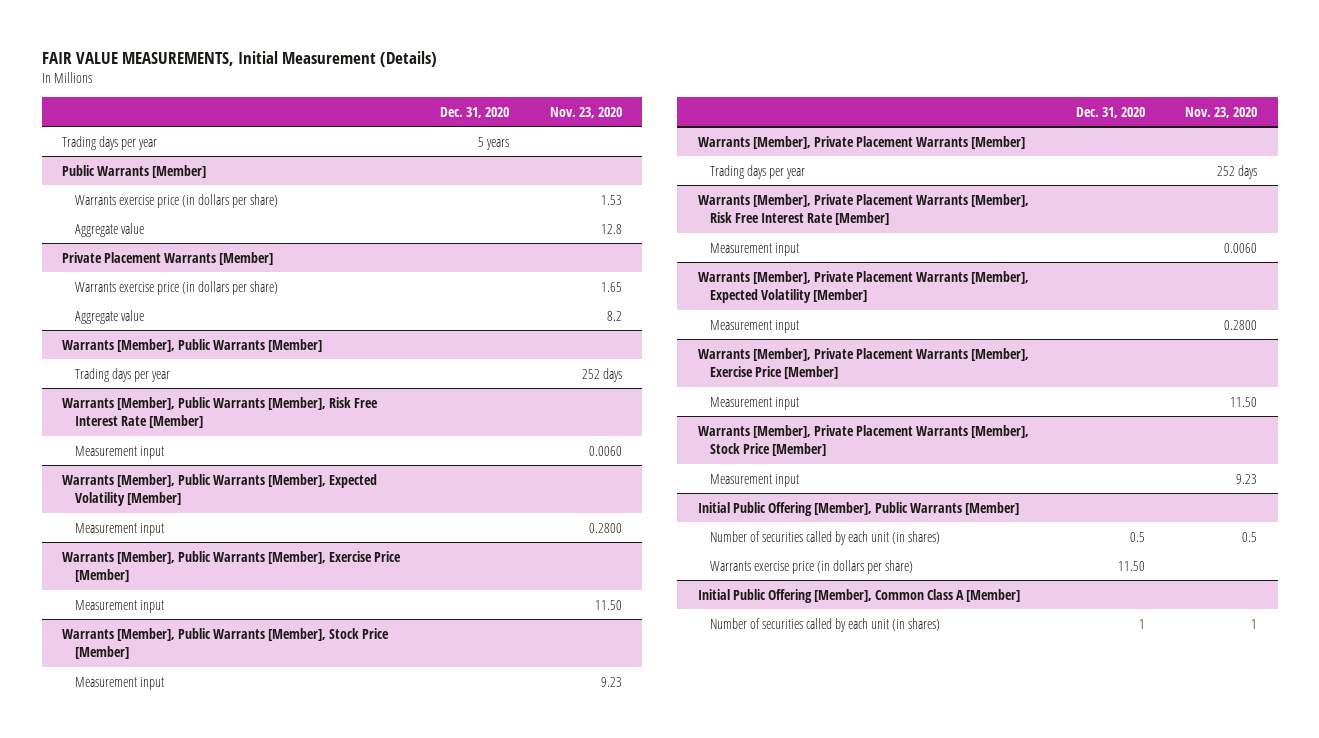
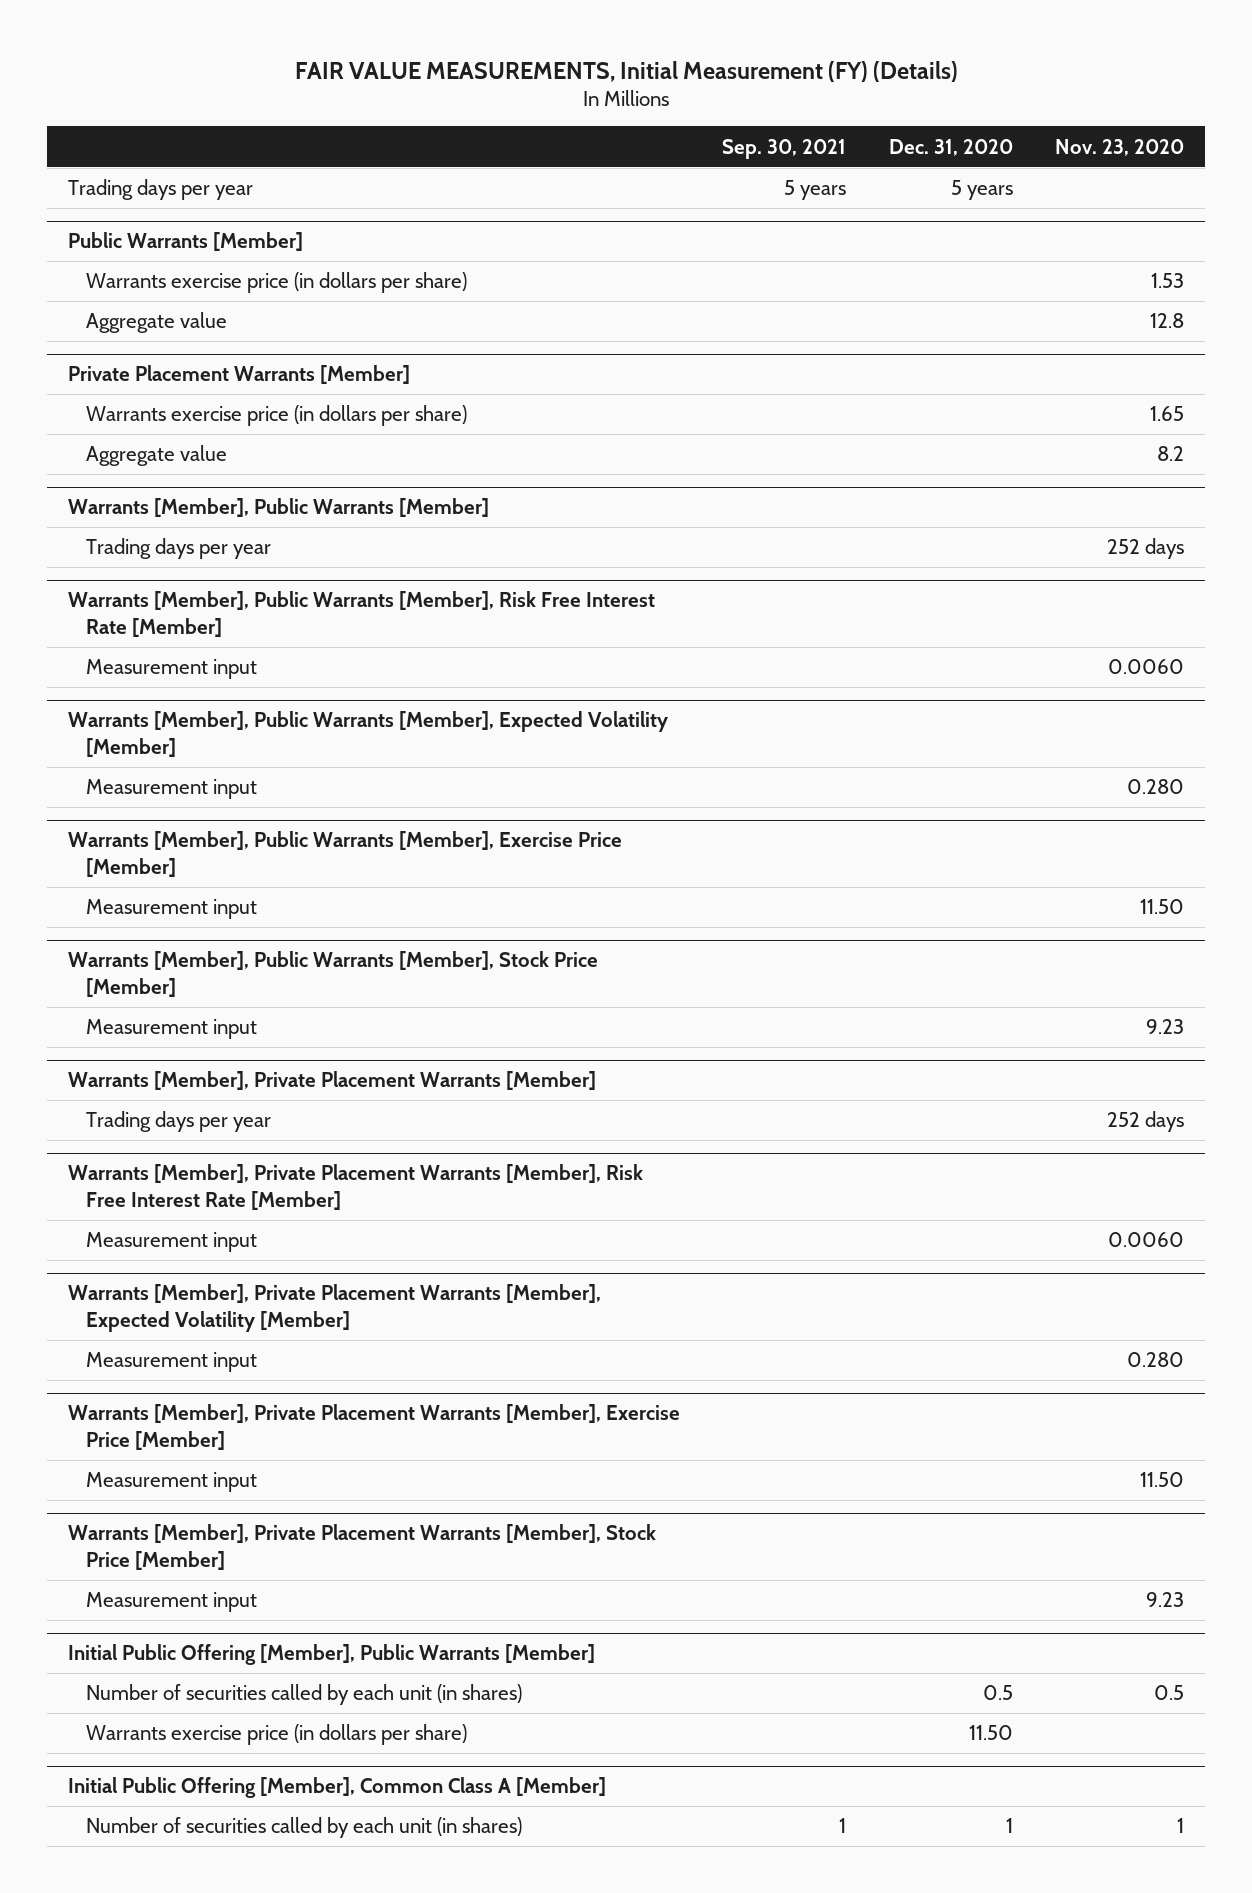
- FAIR VALUE MEASUREMENTS, Initial Measurement (Details)
+ FAIR VALUE MEASUREMENTS, Initial Measurement (FY) (Details)
- | Dec. 31, 2020 | Nov. 23, 2020
+ | Sep. 30, 2021 | Dec. 31, 2020 | Nov. 23, 2020
@ Warrants [Member], Public Warrants [Member], Expected Volatility [Member]
- Measurement input | | 0.2800
+ Measurement input | | | 0.280
@ Warrants [Member], Private Placement Warrants [Member], Expected Volatility [Member]
- Measurement input | | 0.2800
+ Measurement input | | | 0.280

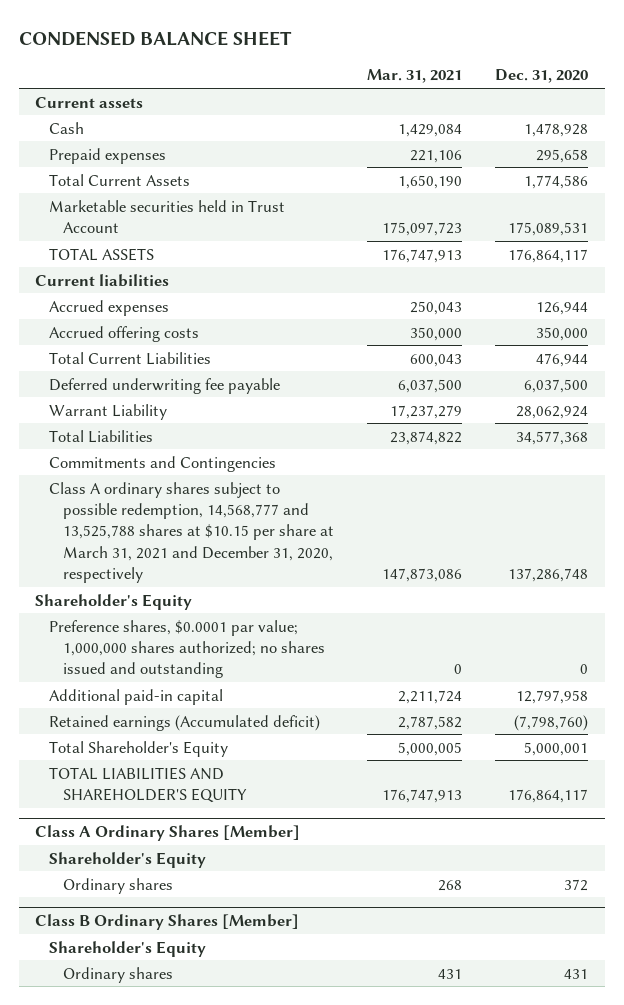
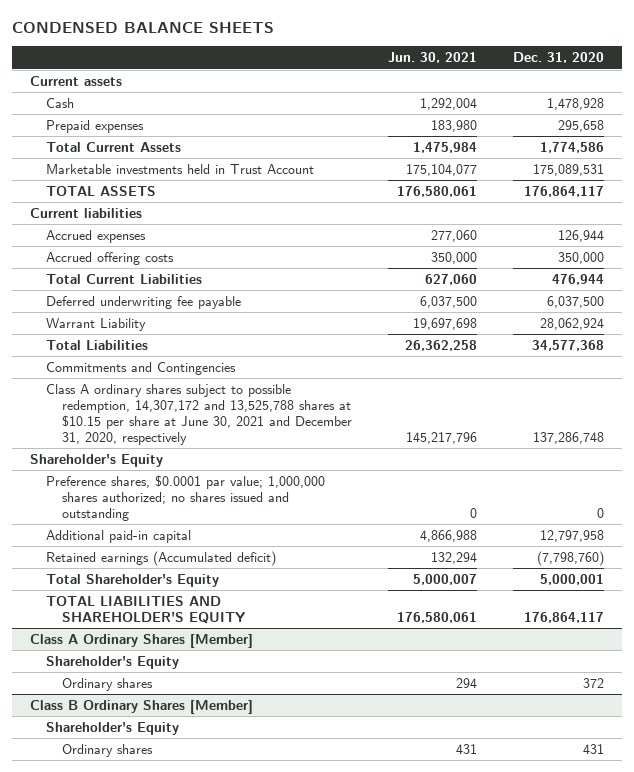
- CONDENSED BALANCE SHEET
+ CONDENSED BALANCE SHEETS
- | Mar. 31, 2021 | Dec. 31, 2020
+ | Jun. 30, 2021 | Dec. 31, 2020
- Marketable securities held in Trust Account | 175,097,723 | 175,089,531
+ Marketable investments held in Trust Account | 175,104,077 | 175,089,531
- Class A ordinary shares subject to possible redemption, 14,568,777 and 13,525,788 shares at $10.15 per share at March 31, 2021 and December 31, 2020, respectively | 147,873,086 | 137,286,748
+ Class A ordinary shares subject to possible redemption, 14,307,172 and 13,525,788 shares at $10.15 per share at June 30, 2021 and December 31, 2020, respectively | 145,217,796 | 137,286,748

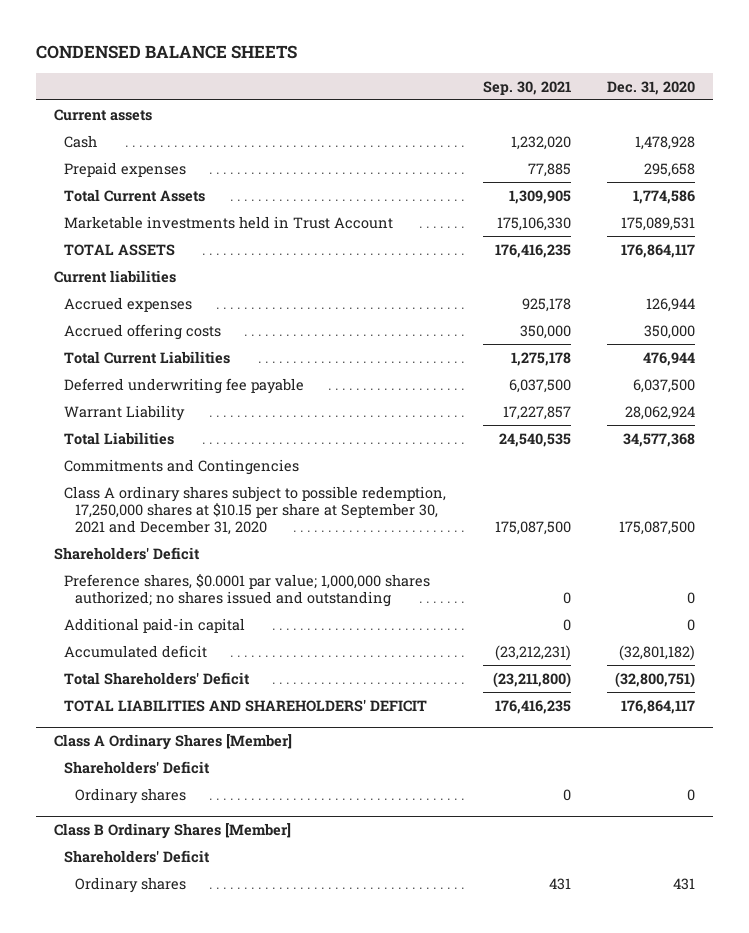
- | Jun. 30, 2021 | Dec. 31, 2020
+ | Sep. 30, 2021 | Dec. 31, 2020
- Class A ordinary shares subject to possible redemption, 14,307,172 and 13,525,788 shares at $10.15 per share at June 30, 2021 and December 31, 2020, respectively | 145,217,796 | 137,286,748
- Shareholder's Equity
+ Class A ordinary shares subject to possible redemption, 17,250,000 shares at $10.15 per share at September 30, 2021 and December 31, 2020 | 175,087,500 | 175,087,500
+ Shareholders' Deficit
- Additional paid-in capital | 4,866,988 | 12,797,958
- Retained earnings (Accumulated deficit) | 132,294 | (7,798,760)
- Total Shareholder's Equity | 5,000,007 | 5,000,001
- TOTAL LIABILITIES AND SHAREHOLDER'S EQUITY | 176,580,061 | 176,864,117
+ Additional paid-in capital | 0 | 0
+ Accumulated deficit | (23,212,231) | (32,801,182)
+ Total Shareholders' Deficit | (23,211,800) | (32,800,751)
+ TOTAL LIABILITIES AND SHAREHOLDERS' DEFICIT | 176,416,235 | 176,864,117
@ Class A Ordinary Shares [Member]
- Shareholder's Equity
- Ordinary shares | 294 | 372
+ Shareholders' Deficit
+ Ordinary shares | 0 | 0
@ Class B Ordinary Shares [Member]
- Shareholder's Equity
+ Shareholders' Deficit

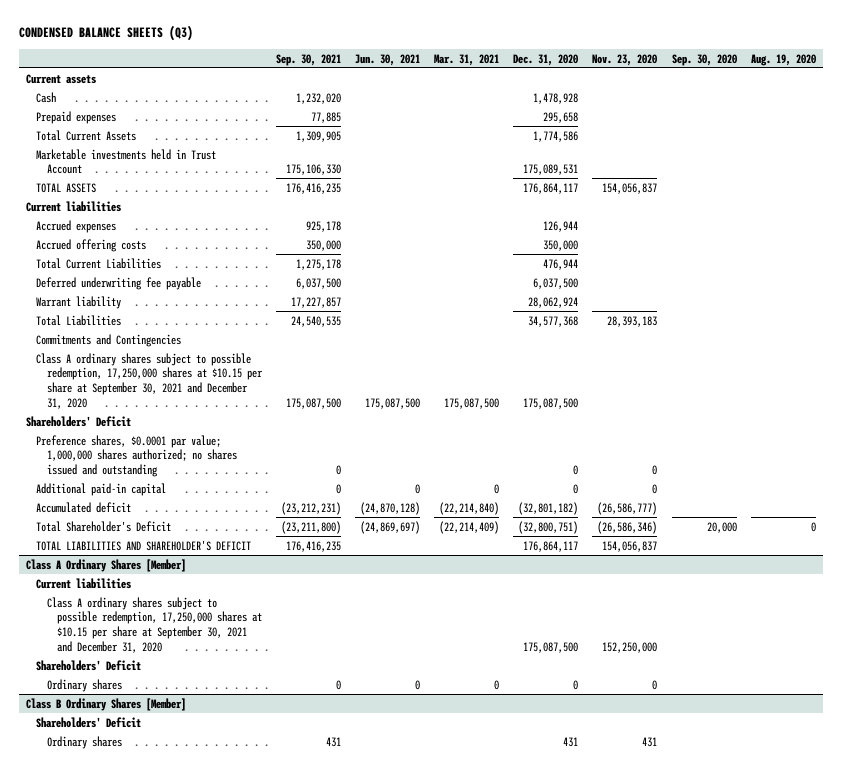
- CONDENSED BALANCE SHEETS
+ CONDENSED BALANCE SHEETS (Q3)
- | Sep. 30, 2021 | Dec. 31, 2020
+ | Sep. 30, 2021 | Jun. 30, 2021 | Mar. 31, 2021 | Dec. 31, 2020 | Nov. 23, 2020 | Sep. 30, 2020 | Aug. 19, 2020
- Warrant Liability | 17,227,857 | 28,062,924
+ Warrant liability | 17,227,857 | | | 28,062,924 | | |
- Total Shareholders' Deficit | (23,211,800) | (32,800,751)
- TOTAL LIABILITIES AND SHAREHOLDERS' DEFICIT | 176,416,235 | 176,864,117
+ Total Shareholder's Deficit | (23,211,800) | (24,869,697) | (22,214,409) | (32,800,751) | (26,586,346) | 20,000 | 0
+ TOTAL LIABILITIES AND SHAREHOLDER'S DEFICIT | 176,416,235 | | | 176,864,117 | 154,056,837 | |
@ Class A Ordinary Shares [Member]
+ Current liabilities
+ Class A ordinary shares subject to possible redemption, 17,250,000 shares at $10.15 per share at September 30, 2021 and December 31, 2020 | | | | 175,087,500 | 152,250,000 | |

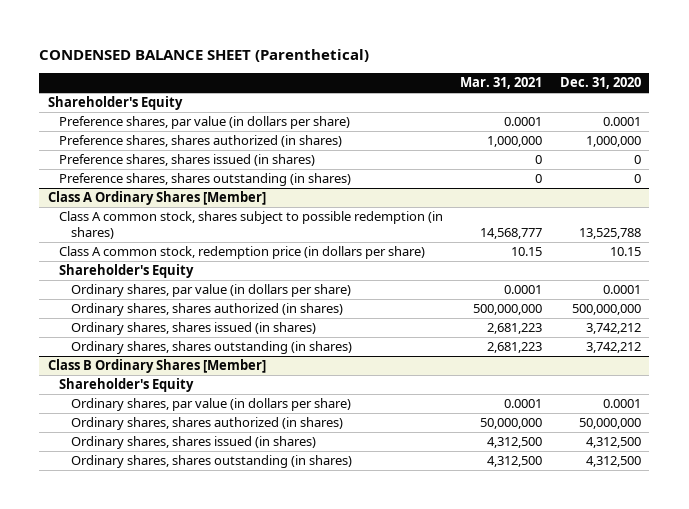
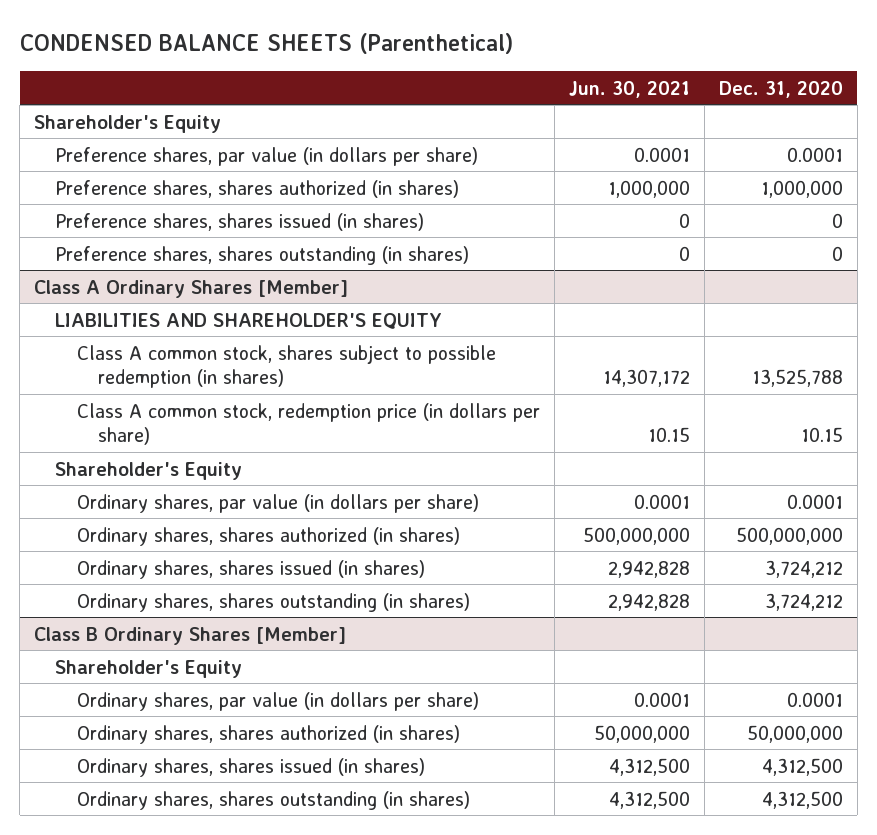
- CONDENSED BALANCE SHEET (Parenthetical)
+ CONDENSED BALANCE SHEETS (Parenthetical)
- | Mar. 31, 2021 | Dec. 31, 2020
+ | Jun. 30, 2021 | Dec. 31, 2020
@ Class A Ordinary Shares [Member]
+ LIABILITIES AND SHAREHOLDER'S EQUITY
- Ordinary shares, shares issued (in shares) | 2,681,223 | 3,742,212
- Ordinary shares, shares outstanding (in shares) | 2,681,223 | 3,742,212
+ Ordinary shares, shares issued (in shares) | 2,942,828 | 3,724,212
+ Ordinary shares, shares outstanding (in shares) | 2,942,828 | 3,724,212

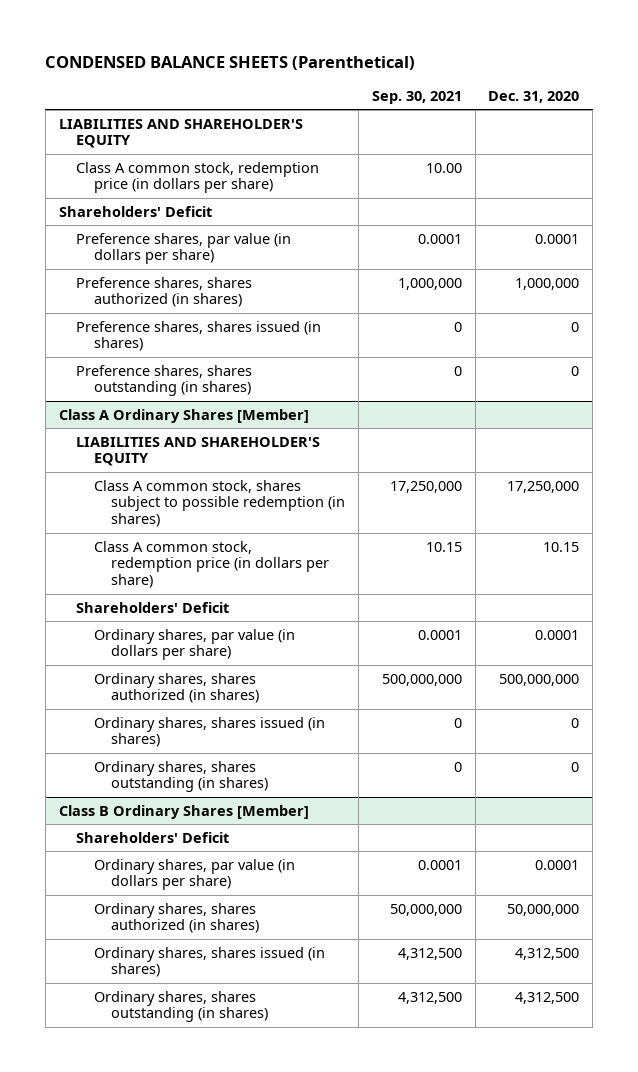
- | Jun. 30, 2021 | Dec. 31, 2020
+ | Sep. 30, 2021 | Dec. 31, 2020
- Shareholder's Equity
+ LIABILITIES AND SHAREHOLDER'S EQUITY
+ Class A common stock, redemption price (in dollars per share) | 10.00 |
+ Shareholders' Deficit
@ Class A Ordinary Shares [Member]
- Class A common stock, shares subject to possible redemption (in shares) | 14,307,172 | 13,525,788
+ Class A common stock, shares subject to possible redemption (in shares) | 17,250,000 | 17,250,000
- Shareholder's Equity
+ Shareholders' Deficit
- Ordinary shares, shares issued (in shares) | 2,942,828 | 3,724,212
- Ordinary shares, shares outstanding (in shares) | 2,942,828 | 3,724,212
+ Ordinary shares, shares issued (in shares) | 0 | 0
+ Ordinary shares, shares outstanding (in shares) | 0 | 0
@ Class B Ordinary Shares [Member]
- Shareholder's Equity
+ Shareholders' Deficit

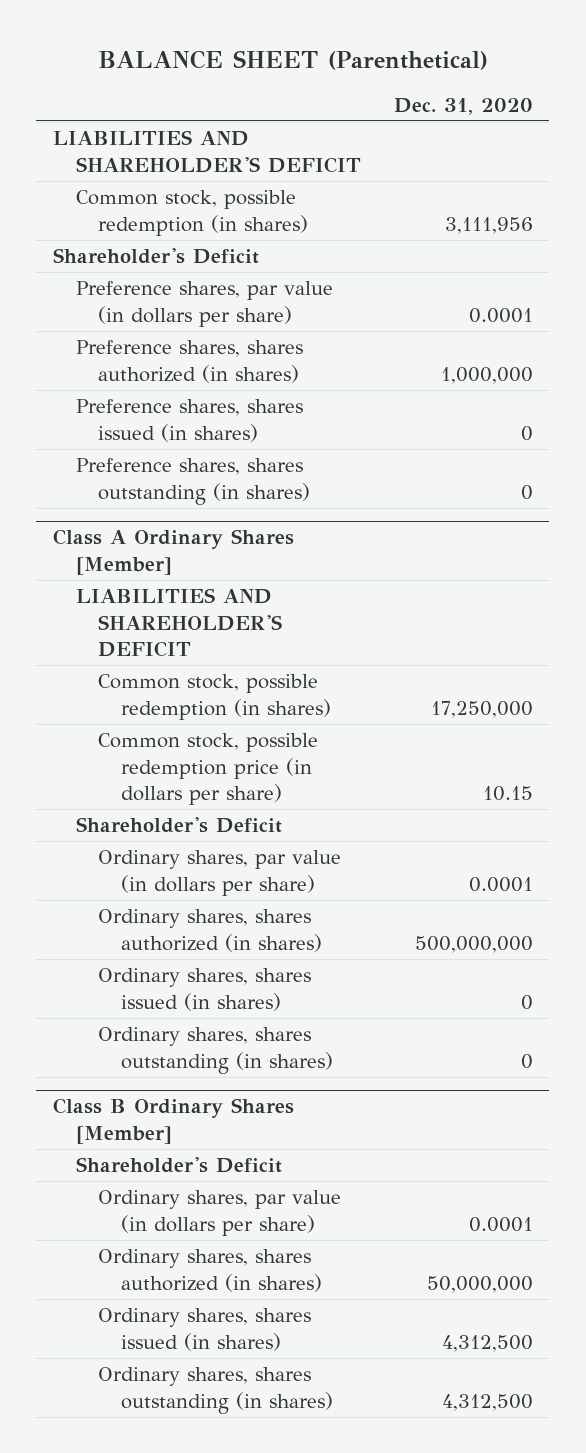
- CONDENSED BALANCE SHEETS (Parenthetical)
+ BALANCE SHEET (Parenthetical)
- | Sep. 30, 2021 | Dec. 31, 2020
+ | Dec. 31, 2020
- LIABILITIES AND SHAREHOLDER'S EQUITY
- Class A common stock, redemption price (in dollars per share) | 10.00 |
- Shareholders' Deficit
+ LIABILITIES AND SHAREHOLDER'S DEFICIT
+ Common stock, possible redemption (in shares) | 3,111,956
+ Shareholder's Deficit
@ Class A Ordinary Shares [Member]
- LIABILITIES AND SHAREHOLDER'S EQUITY
- Class A common stock, shares subject to possible redemption (in shares) | 17,250,000 | 17,250,000
- Class A common stock, redemption price (in dollars per share) | 10.15 | 10.15
- Shareholders' Deficit
+ LIABILITIES AND SHAREHOLDER'S DEFICIT
+ Common stock, possible redemption (in shares) | 17,250,000
+ Common stock, possible redemption price (in dollars per share) | 10.15
+ Shareholder's Deficit
@ Class B Ordinary Shares [Member]
- Shareholders' Deficit
+ Shareholder's Deficit

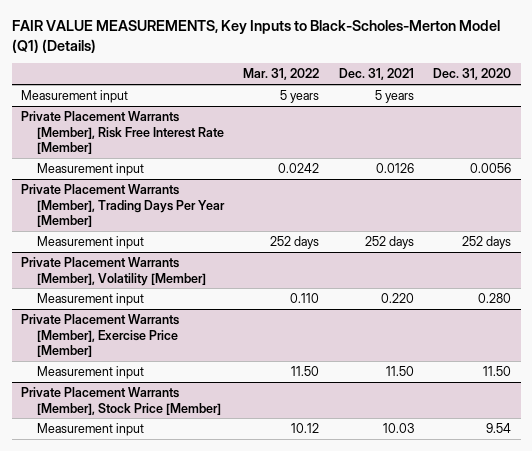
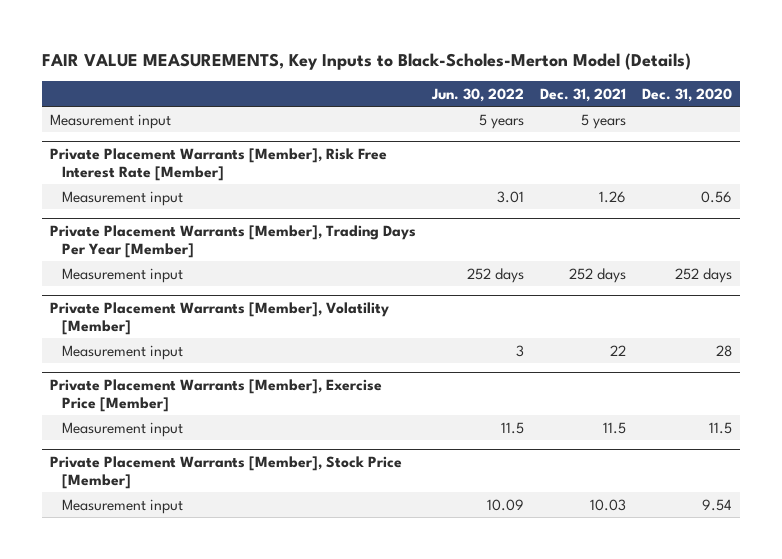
- FAIR VALUE MEASUREMENTS, Key Inputs to Black-Scholes-Merton Model (Q1) (Details)
+ FAIR VALUE MEASUREMENTS, Key Inputs to Black-Scholes-Merton Model (Details)
- | Mar. 31, 2022 | Dec. 31, 2021 | Dec. 31, 2020
+ | Jun. 30, 2022 | Dec. 31, 2021 | Dec. 31, 2020
@ Private Placement Warrants [Member], Risk Free Interest Rate [Member]
- Measurement input | 0.0242 | 0.0126 | 0.0056
+ Measurement input | 3.01 | 1.26 | 0.56
@ Private Placement Warrants [Member], Volatility [Member]
- Measurement input | 0.110 | 0.220 | 0.280
+ Measurement input | 3 | 22 | 28
@ Private Placement Warrants [Member], Exercise Price [Member]
- Measurement input | 11.50 | 11.50 | 11.50
+ Measurement input | 11.5 | 11.5 | 11.5

